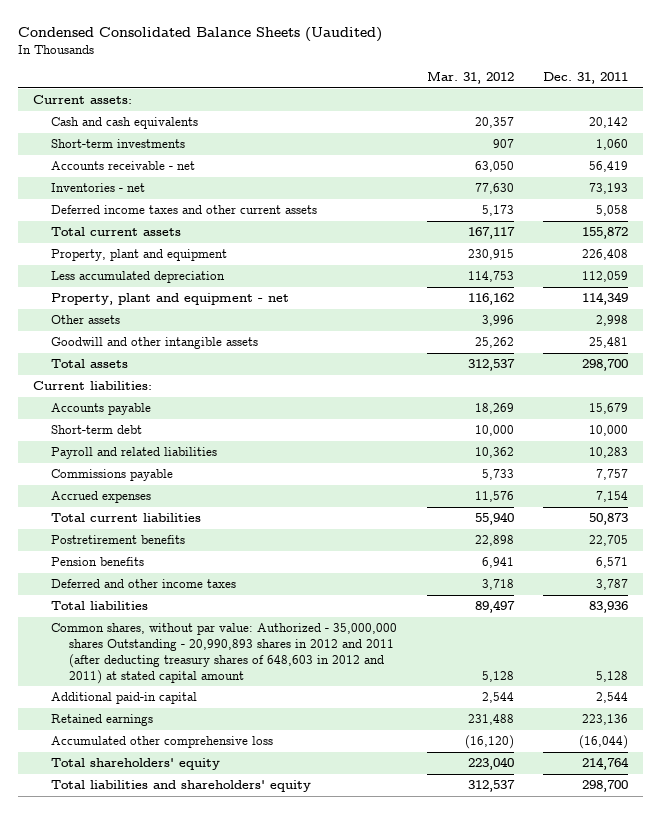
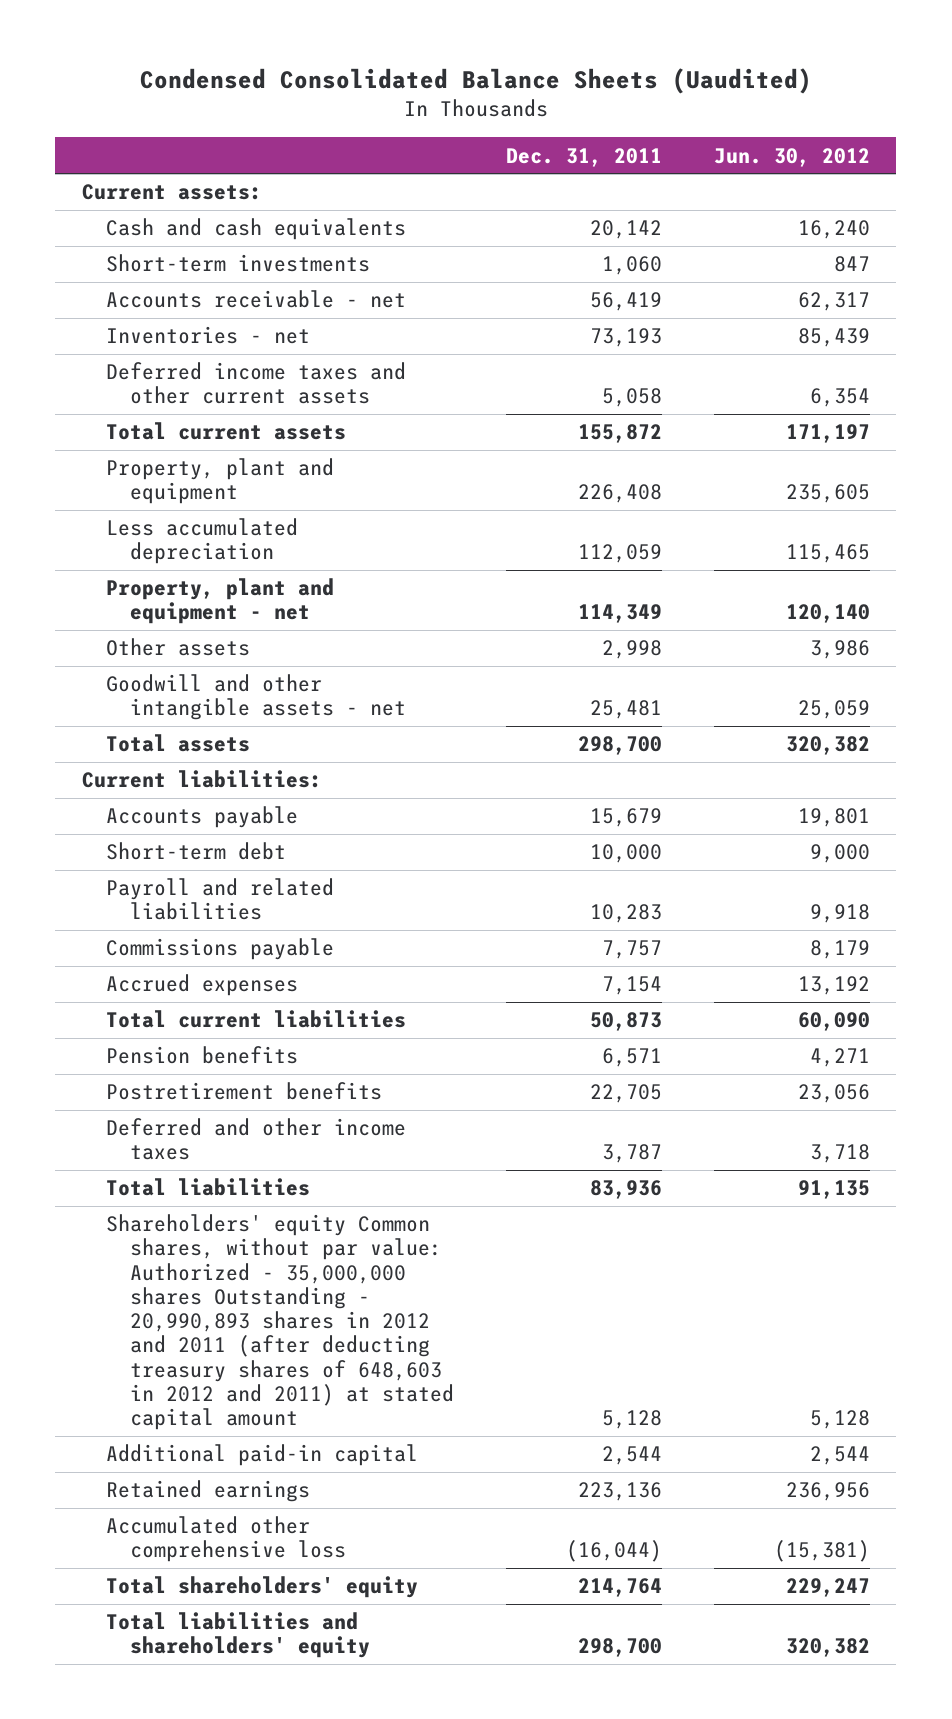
- | Mar. 31, 2012 | Dec. 31, 2011
+ | Dec. 31, 2011 | Jun. 30, 2012
- Goodwill and other intangible assets | 25,262 | 25,481
+ Goodwill and other intangible assets - net | 25,481 | 25,059
moved down: Postretirement benefits | 22,705 | 23,056
- Common shares, without par value: Authorized - 35,000,000 shares Outstanding - 20,990,893 shares in 2012 and 2011 (after deducting treasury shares of 648,603 in 2012 and 2011) at stated capital amount | 5,128 | 5,128
+ Shareholders' equity Common shares, without par value: Authorized - 35,000,000 shares Outstanding - 20,990,893 shares in 2012 and 2011 (after deducting treasury shares of 648,603 in 2012 and 2011) at stated capital amount | 5,128 | 5,128

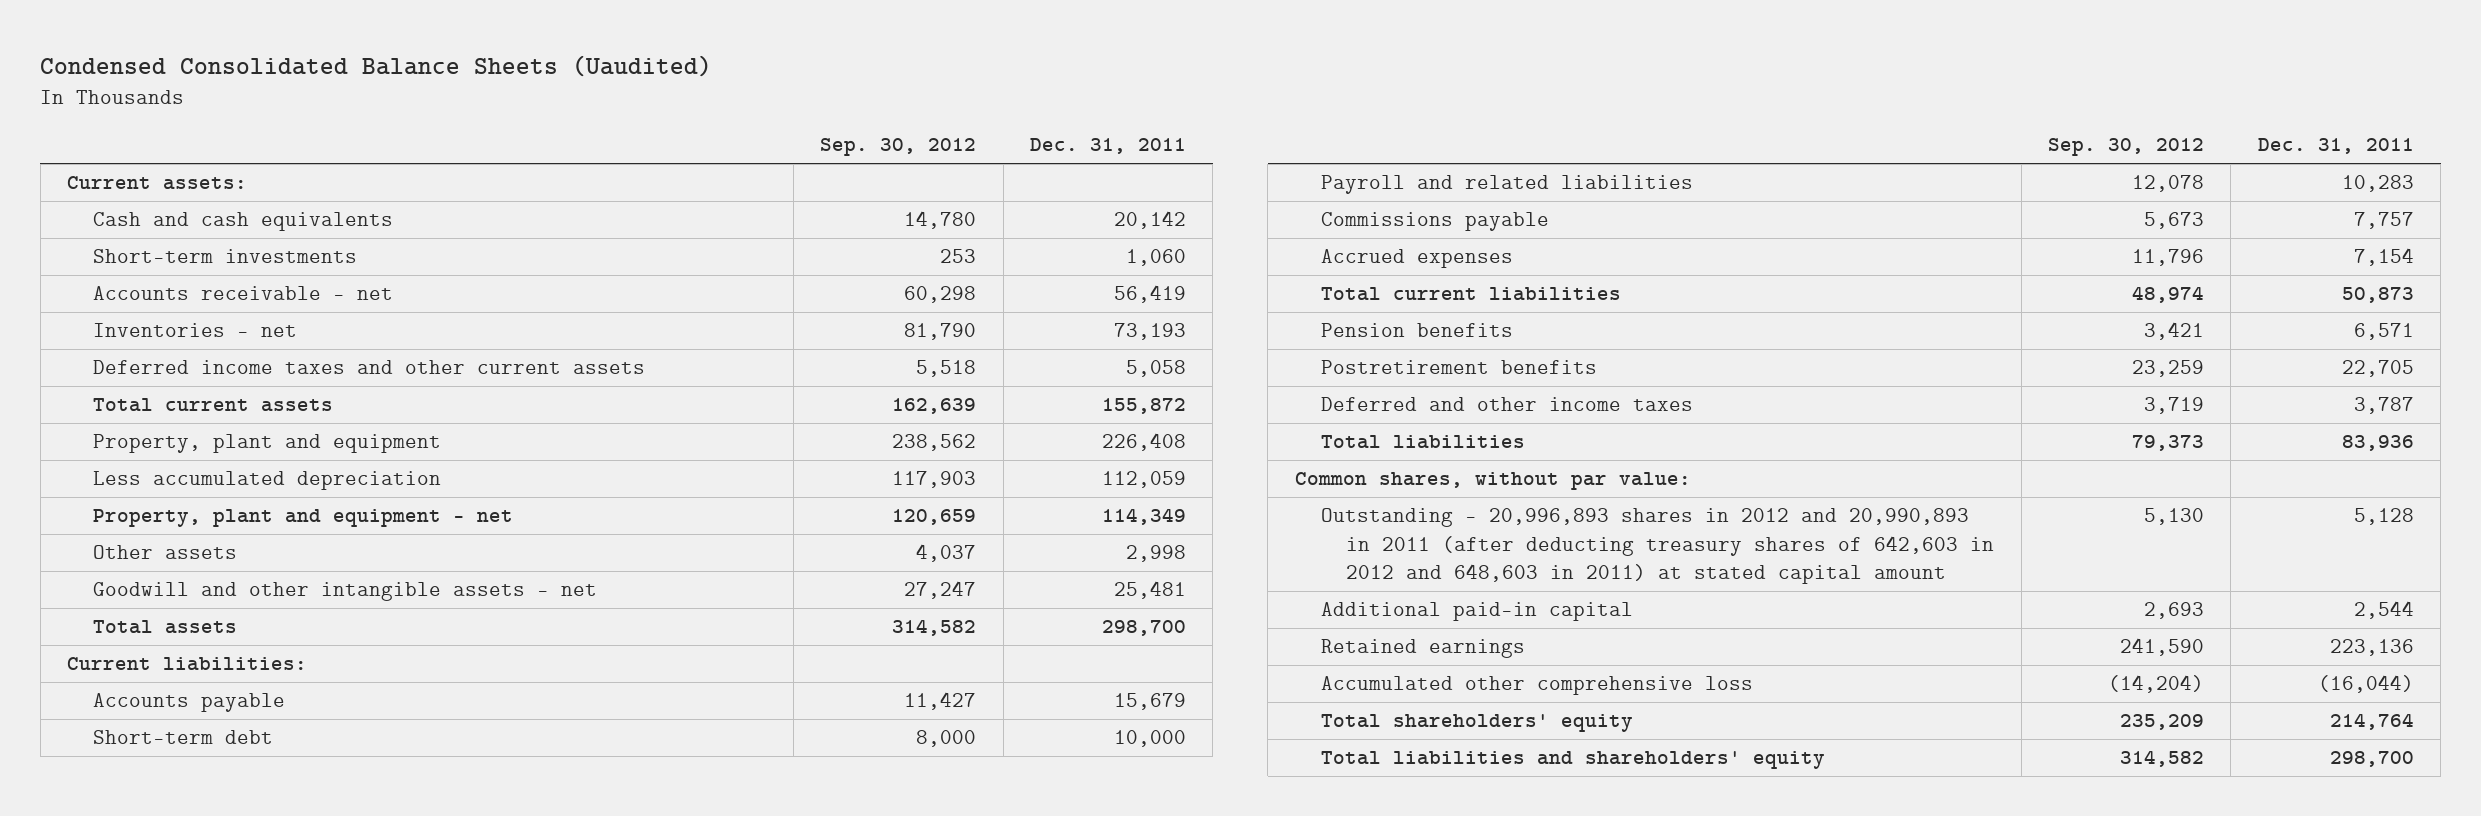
- | Dec. 31, 2011 | Jun. 30, 2012
+ | Sep. 30, 2012 | Dec. 31, 2011
- Shareholders' equity Common shares, without par value: Authorized - 35,000,000 shares Outstanding - 20,990,893 shares in 2012 and 2011 (after deducting treasury shares of 648,603 in 2012 and 2011) at stated capital amount | 5,128 | 5,128
+ Common shares, without par value:
+ Outstanding - 20,996,893 shares in 2012 and 20,990,893 in 2011 (after deducting treasury shares of 642,603 in 2012 and 648,603 in 2011) at stated capital amount | 5,130 | 5,128

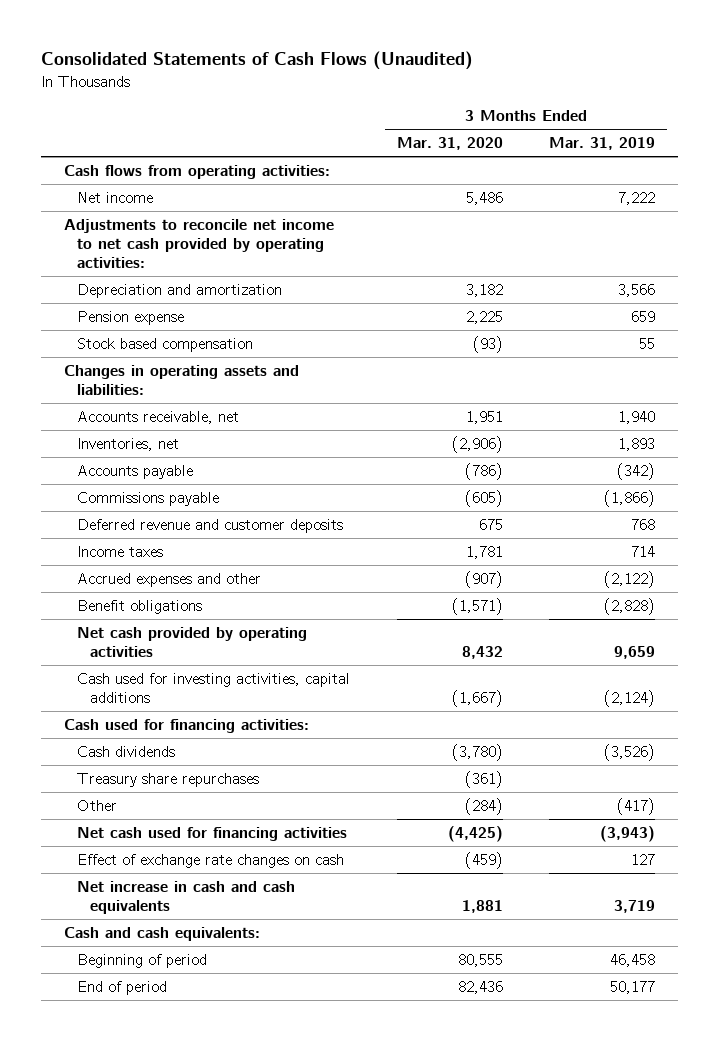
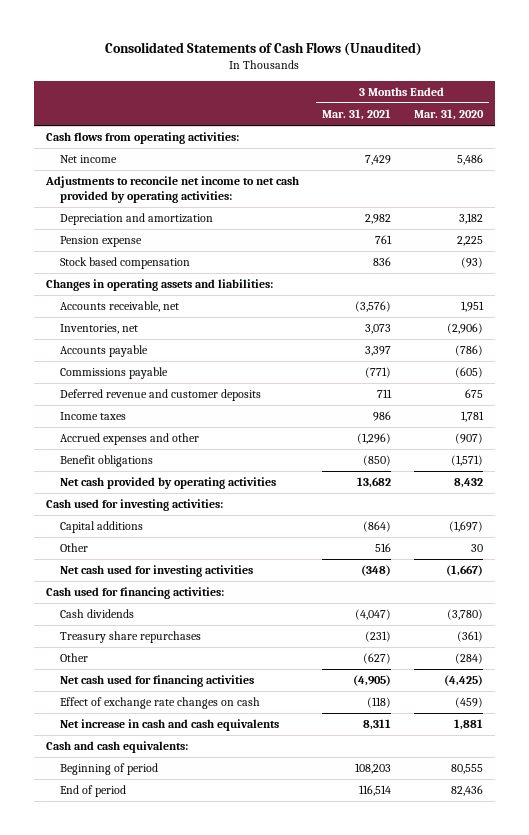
- | 3 Months Ended Mar. 31, 2020 | 3 Months Ended Mar. 31, 2019
+ | 3 Months Ended Mar. 31, 2021 | 3 Months Ended Mar. 31, 2020
- Cash used for investing activities, capital additions | (1,667) | (2,124)
+ Cash used for investing activities:
+ Capital additions | (864) | (1,697)
+ Other | 516 | 30
+ Net cash used for investing activities | (348) | (1,667)

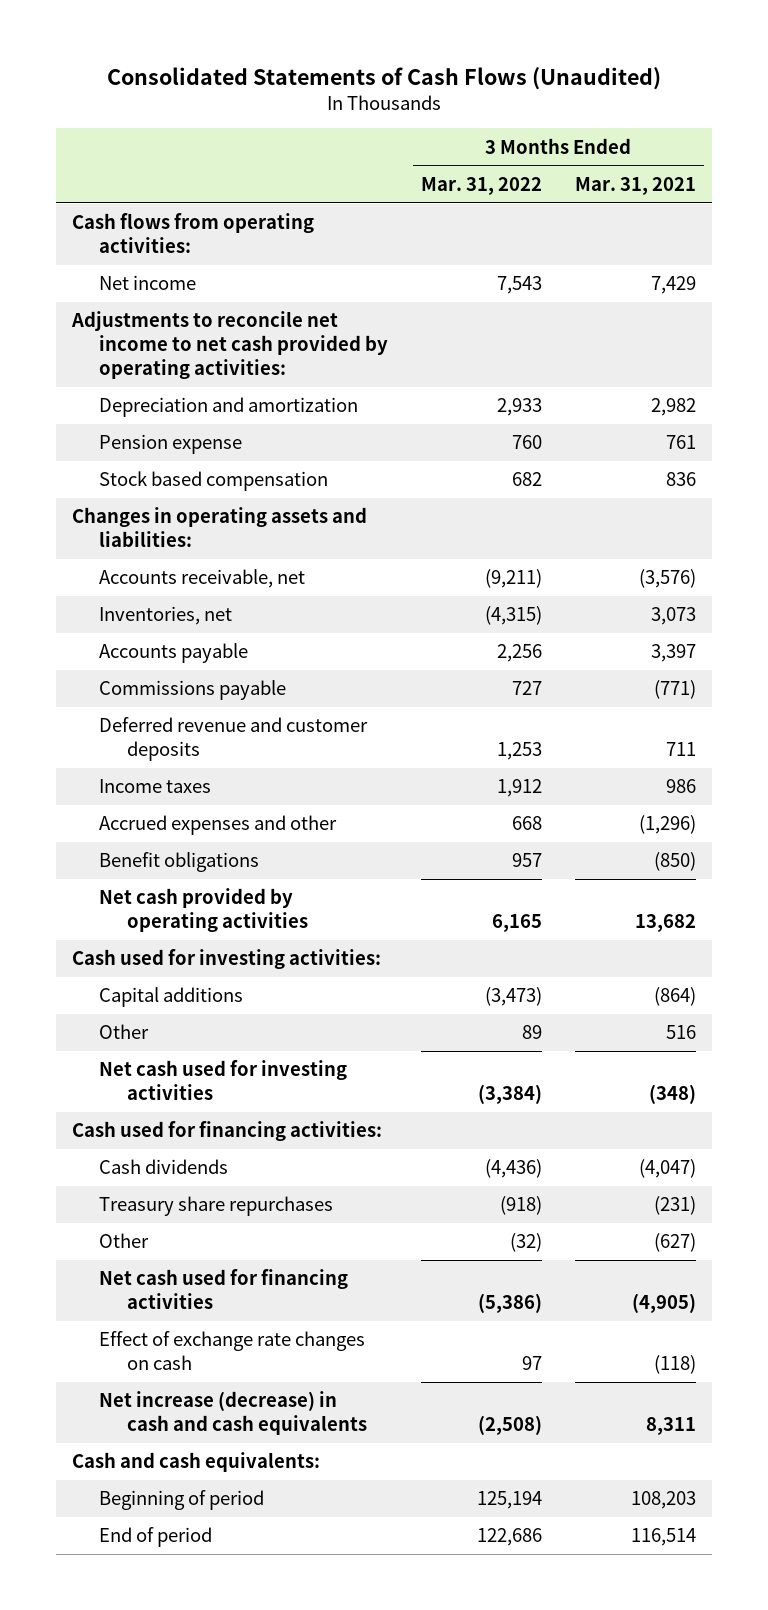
- | 3 Months Ended Mar. 31, 2021 | 3 Months Ended Mar. 31, 2020
+ | 3 Months Ended Mar. 31, 2022 | 3 Months Ended Mar. 31, 2021
- Net increase in cash and cash equivalents | 8,311 | 1,881
+ Net increase (decrease) in cash and cash equivalents | (2,508) | 8,311

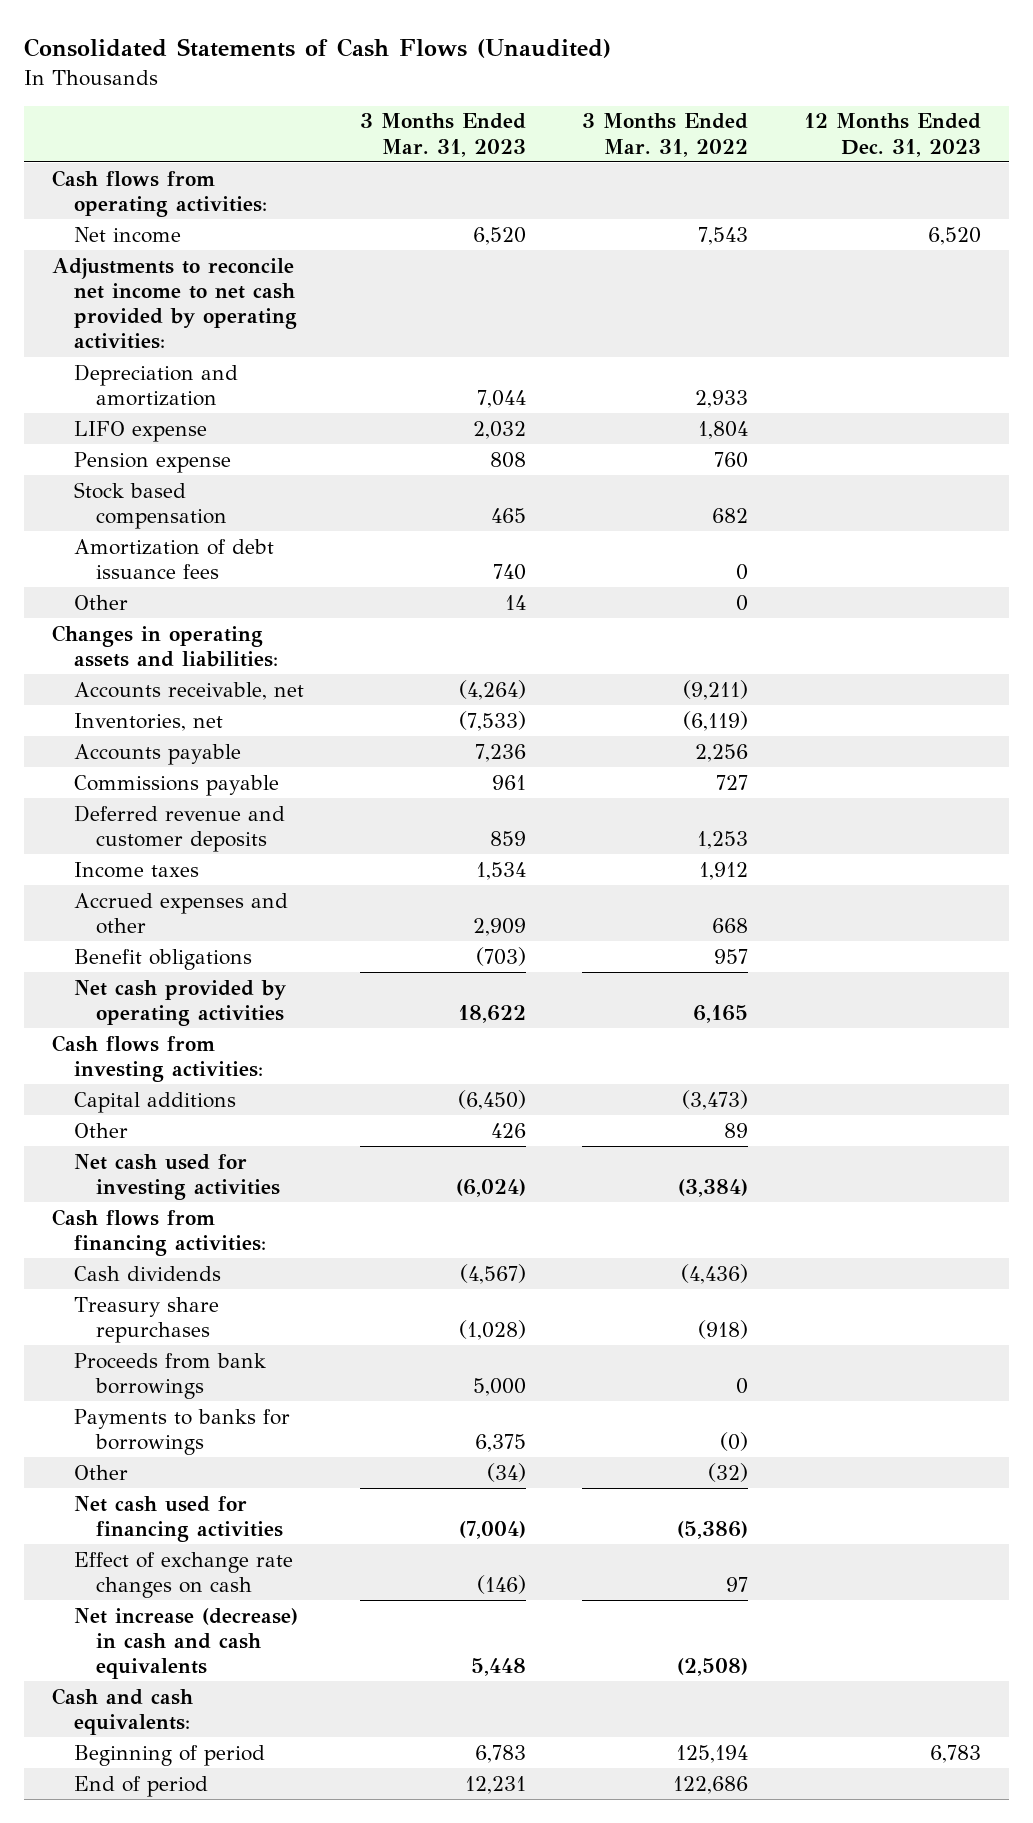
- | 3 Months Ended Mar. 31, 2022 | 3 Months Ended Mar. 31, 2021
+ | 3 Months Ended Mar. 31, 2023 | 3 Months Ended Mar. 31, 2022 | 12 Months Ended Dec. 31, 2023
+ LIFO expense | 2,032 | 1,804 |
+ Amortization of debt issuance fees | 740 | 0 |
+ Other | 14 | 0 |
- Inventories, net | (4,315) | 3,073
+ Inventories, net | (7,533) | (6,119) |
- Cash used for investing activities:
+ Cash flows from investing activities:
- Cash used for financing activities:
+ Cash flows from financing activities:
+ Proceeds from bank borrowings | 5,000 | 0 |
+ Payments to banks for borrowings | 6,375 | (0) |

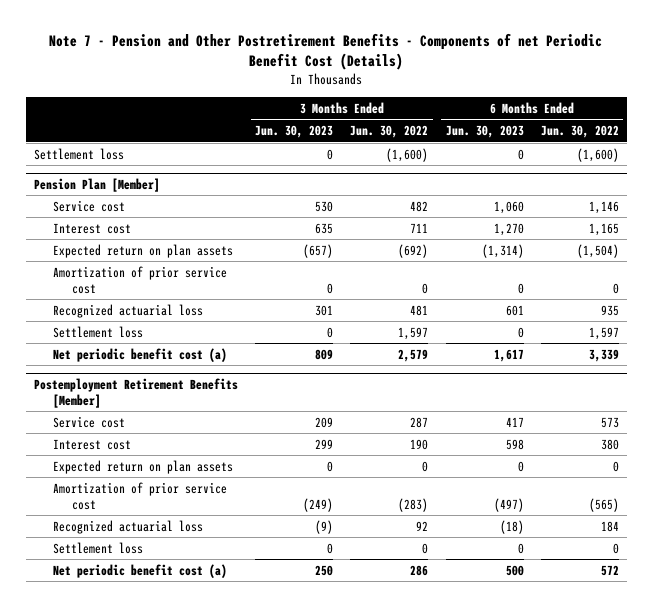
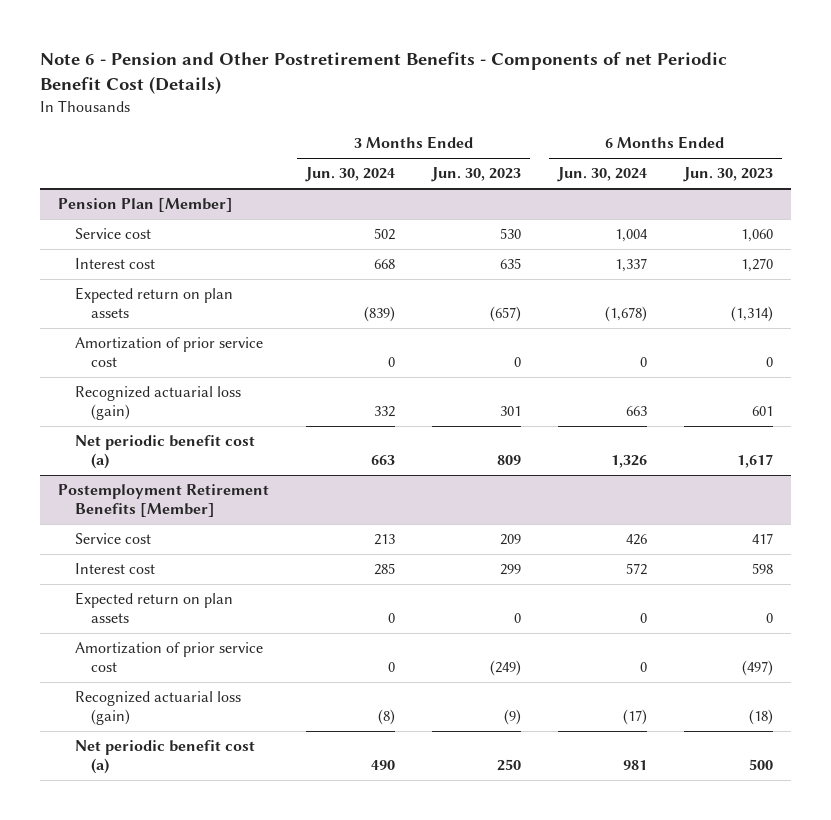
- Note 7 - Pension and Other Postretirement Benefits - Components of net Periodic Benefit Cost (Details)
+ Note 6 - Pension and Other Postretirement Benefits - Components of net Periodic Benefit Cost (Details)
- | 3 Months Ended Jun. 30, 2023 | 3 Months Ended Jun. 30, 2022 | 6 Months Ended Jun. 30, 2023 | 6 Months Ended Jun. 30, 2022
+ | 3 Months Ended Jun. 30, 2024 | 3 Months Ended Jun. 30, 2023 | 6 Months Ended Jun. 30, 2024 | 6 Months Ended Jun. 30, 2023
- Settlement loss | 0 | (1,600) | 0 | (1,600)
@ Pension Plan [Member]
- Recognized actuarial loss | 301 | 481 | 601 | 935
- Settlement loss | 0 | 1,597 | 0 | 1,597
+ Recognized actuarial loss (gain) | 332 | 301 | 663 | 601
@ Postemployment Retirement Benefits [Member]
- Recognized actuarial loss | (9) | 92 | (18) | 184
- Settlement loss | 0 | 0 | 0 | 0
+ Recognized actuarial loss (gain) | (8) | (9) | (17) | (18)

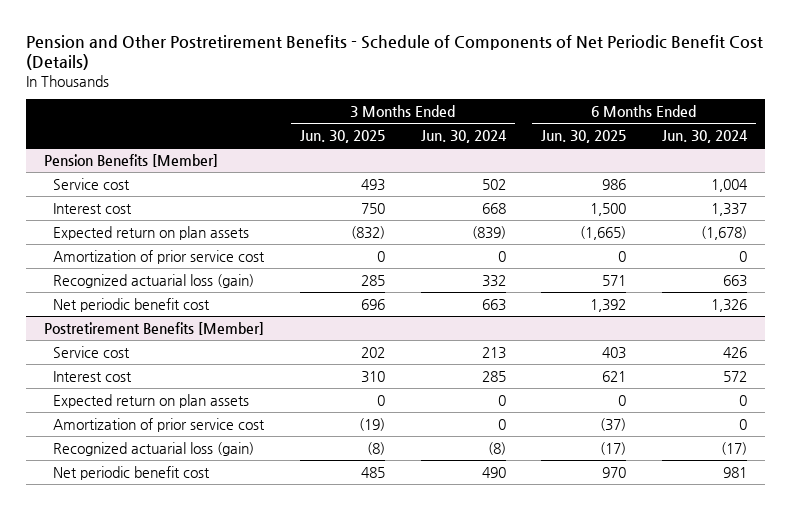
- Note 6 - Pension and Other Postretirement Benefits - Components of net Periodic Benefit Cost (Details)
+ Pension and Other Postretirement Benefits - Schedule of Components of Net Periodic Benefit Cost (Details)
- | 3 Months Ended Jun. 30, 2024 | 3 Months Ended Jun. 30, 2023 | 6 Months Ended Jun. 30, 2024 | 6 Months Ended Jun. 30, 2023
+ | 3 Months Ended Jun. 30, 2025 | 3 Months Ended Jun. 30, 2024 | 6 Months Ended Jun. 30, 2025 | 6 Months Ended Jun. 30, 2024
- Pension Plan [Member]
+ Pension Benefits [Member]
- Net periodic benefit cost (a) | 663 | 809 | 1,326 | 1,617
- Postemployment Retirement Benefits [Member]
+ Net periodic benefit cost | 696 | 663 | 1,392 | 1,326
+ Postretirement Benefits [Member]
- Net periodic benefit cost (a) | 490 | 250 | 981 | 500
+ Net periodic benefit cost | 485 | 490 | 970 | 981

